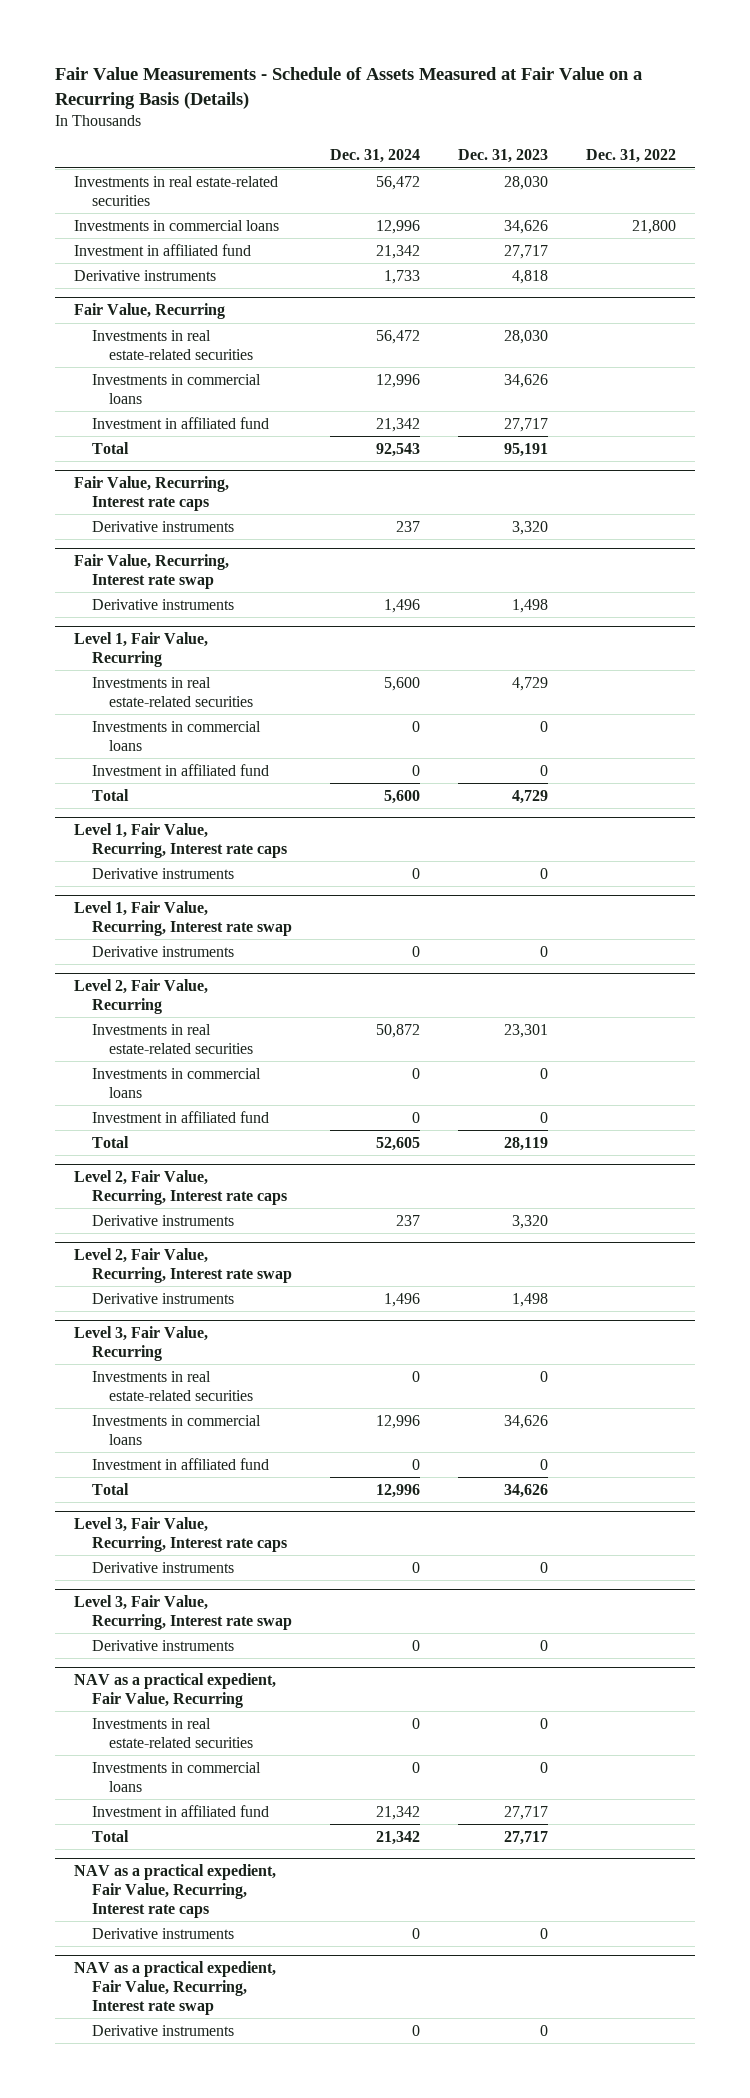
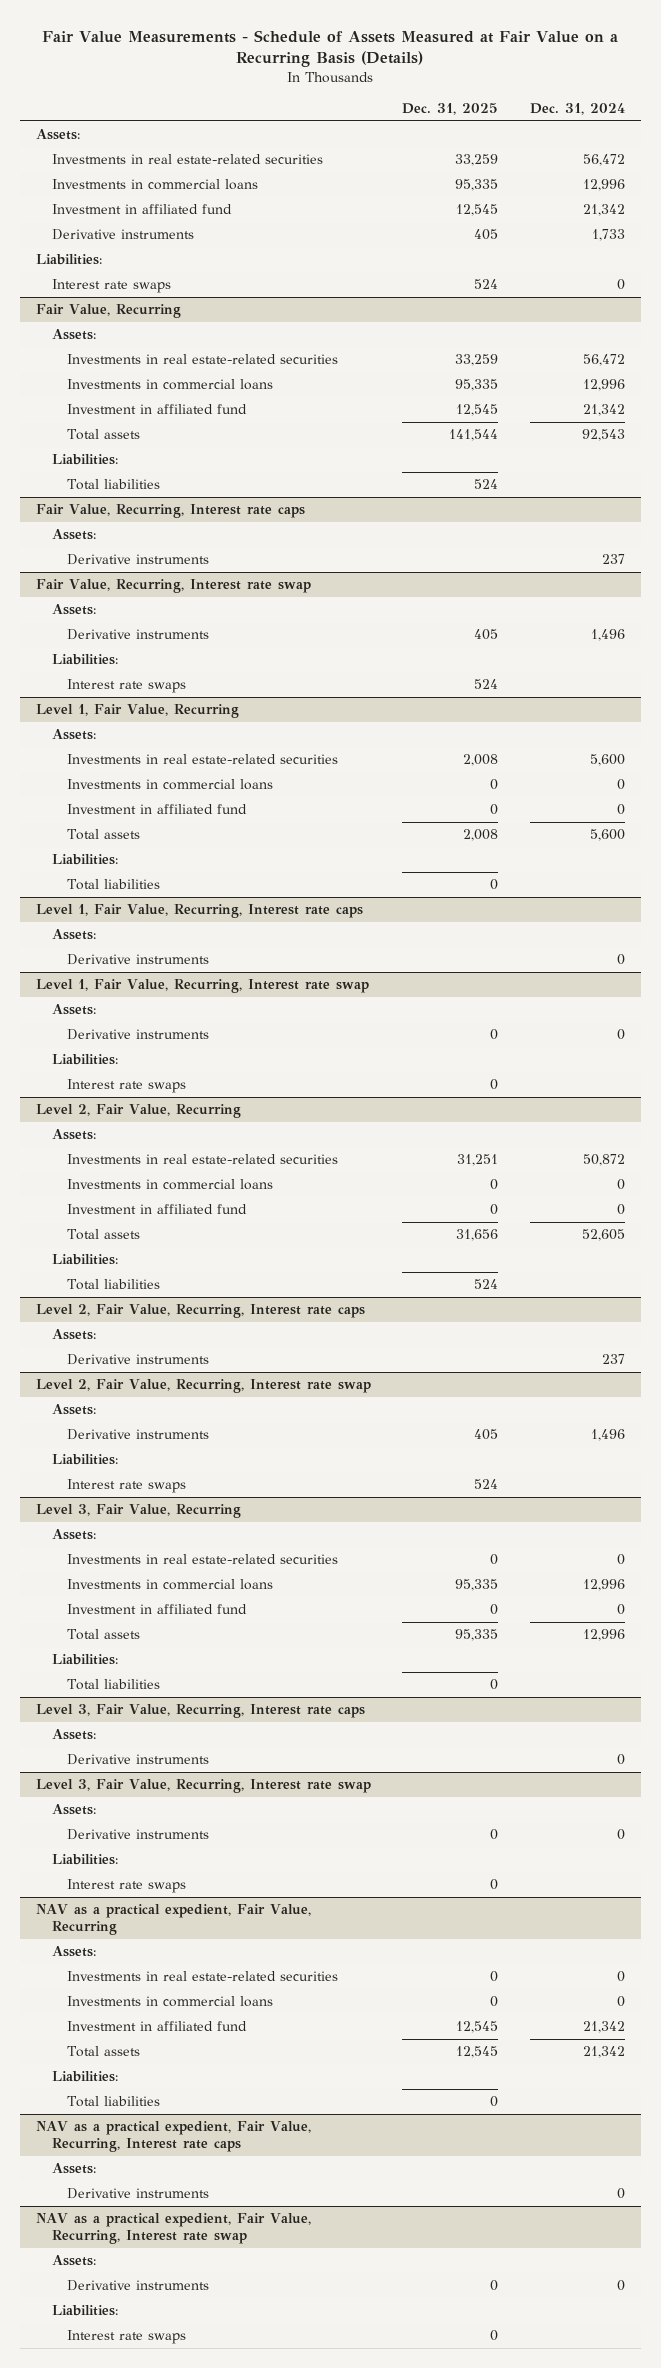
- | Dec. 31, 2024 | Dec. 31, 2023 | Dec. 31, 2022
+ | Dec. 31, 2025 | Dec. 31, 2024
+ Assets:
+ Liabilities:
+ Interest rate swaps | 524 | 0
@ Fair Value, Recurring
+ Assets:
- Total | 92,543 | 95,191 |
+ Total assets | 141,544 | 92,543
+ Liabilities:
+ Total liabilities | 524 |
@ Fair Value, Recurring, Interest rate caps
+ Assets:
@ Fair Value, Recurring, Interest rate swap
+ Assets:
+ Liabilities:
+ Interest rate swaps | 524 |
@ Level 1, Fair Value, Recurring
+ Assets:
- Total | 5,600 | 4,729 |
+ Total assets | 2,008 | 5,600
+ Liabilities:
+ Total liabilities | 0 |
@ Level 1, Fair Value, Recurring, Interest rate caps
+ Assets:
@ Level 1, Fair Value, Recurring, Interest rate swap
+ Assets:
+ Liabilities:
+ Interest rate swaps | 0 |
@ Level 2, Fair Value, Recurring
+ Assets:
- Total | 52,605 | 28,119 |
+ Total assets | 31,656 | 52,605
+ Liabilities:
+ Total liabilities | 524 |
@ Level 2, Fair Value, Recurring, Interest rate caps
+ Assets:
@ Level 2, Fair Value, Recurring, Interest rate swap
+ Assets:
+ Liabilities:
+ Interest rate swaps | 524 |
@ Level 3, Fair Value, Recurring
+ Assets:
- Total | 12,996 | 34,626 |
+ Total assets | 95,335 | 12,996
+ Liabilities:
+ Total liabilities | 0 |
@ Level 3, Fair Value, Recurring, Interest rate caps
+ Assets:
@ Level 3, Fair Value, Recurring, Interest rate swap
+ Assets:
+ Liabilities:
+ Interest rate swaps | 0 |
@ NAV as a practical expedient, Fair Value, Recurring
+ Assets:
- Total | 21,342 | 27,717 |
+ Total assets | 12,545 | 21,342
+ Liabilities:
+ Total liabilities | 0 |
@ NAV as a practical expedient, Fair Value, Recurring, Interest rate caps
+ Assets:
@ NAV as a practical expedient, Fair Value, Recurring, Interest rate swap
+ Assets:
+ Liabilities:
+ Interest rate swaps | 0 |

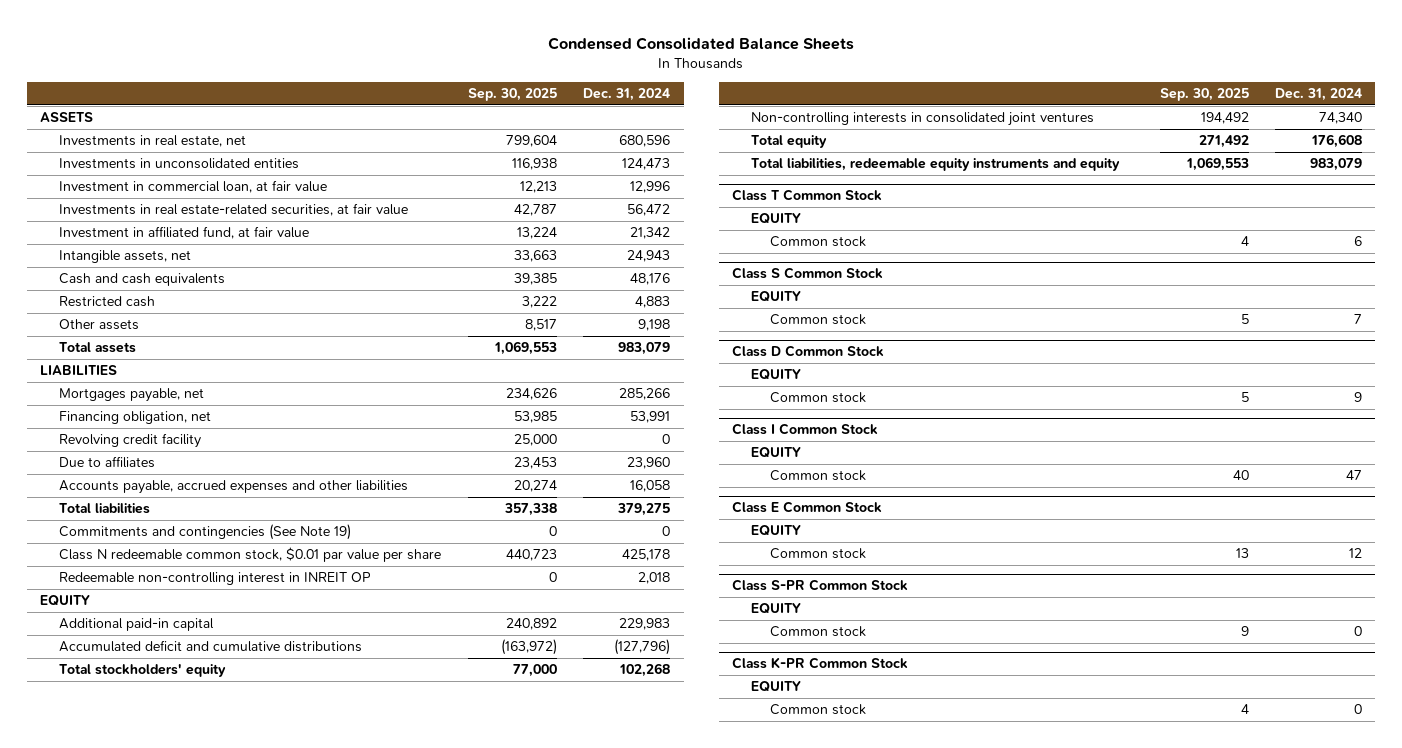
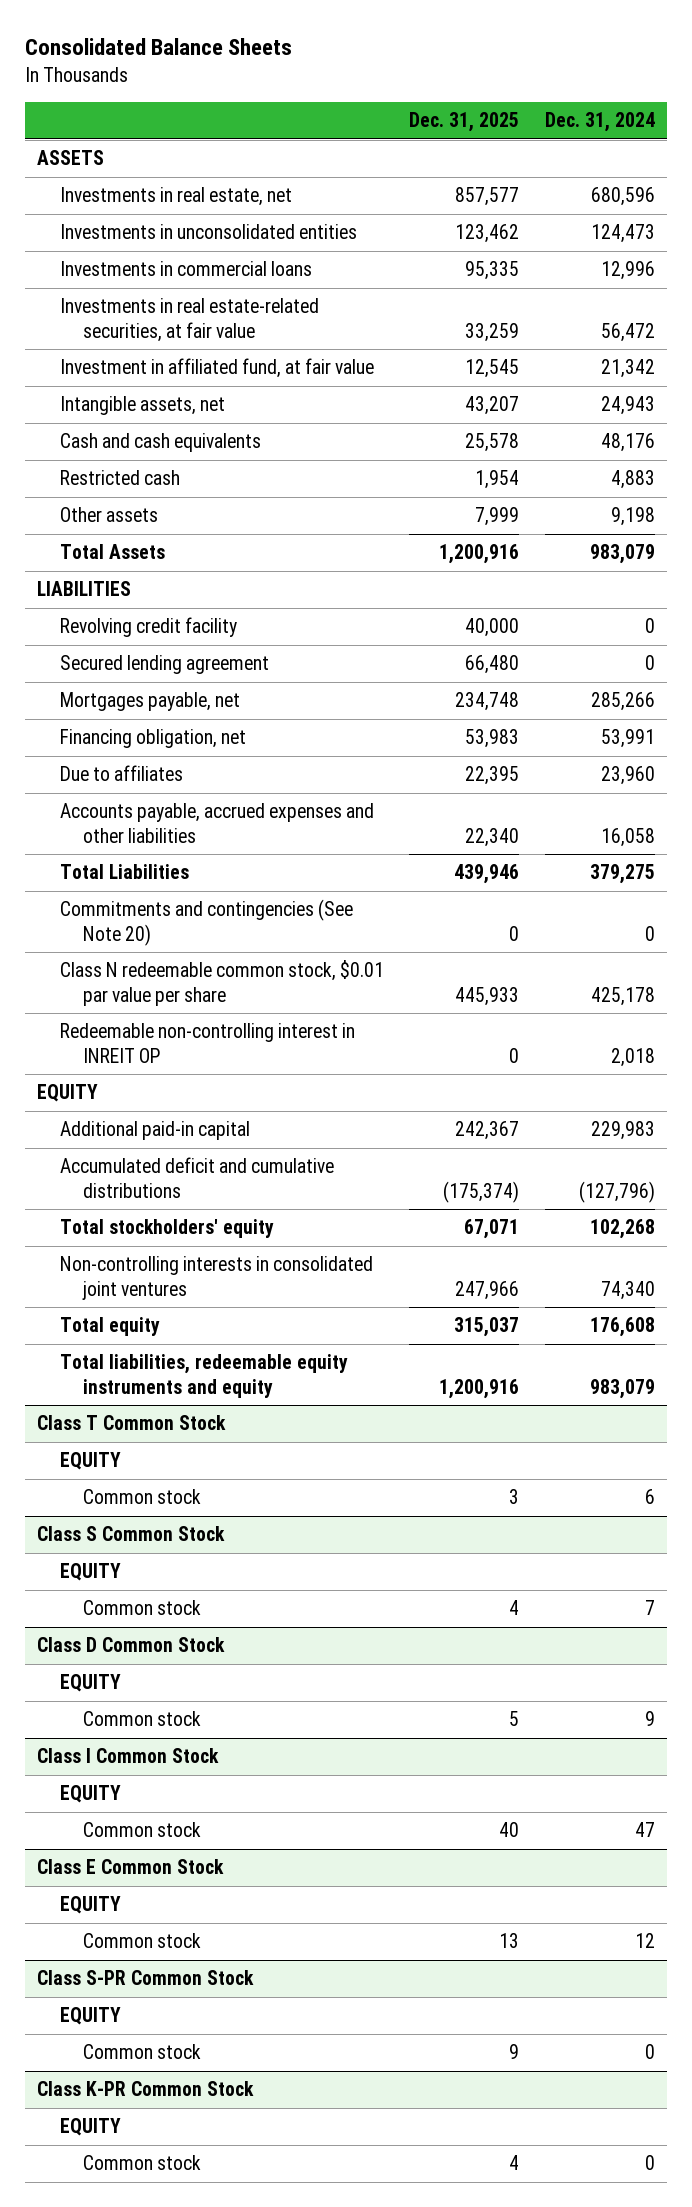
- Condensed Consolidated Balance Sheets
+ Consolidated Balance Sheets
- | Sep. 30, 2025 | Dec. 31, 2024
+ | Dec. 31, 2025 | Dec. 31, 2024
- Investment in commercial loan, at fair value | 12,213 | 12,996
+ Investments in commercial loans | 95,335 | 12,996
- Total assets | 1,069,553 | 983,079
+ Total Assets | 1,200,916 | 983,079
moved up: Revolving credit facility | 40,000 | 0
+ Secured lending agreement | 66,480 | 0
- Total liabilities | 357,338 | 379,275
- Commitments and contingencies (See Note 19) | 0 | 0
+ Total Liabilities | 439,946 | 379,275
+ Commitments and contingencies (See Note 20) | 0 | 0

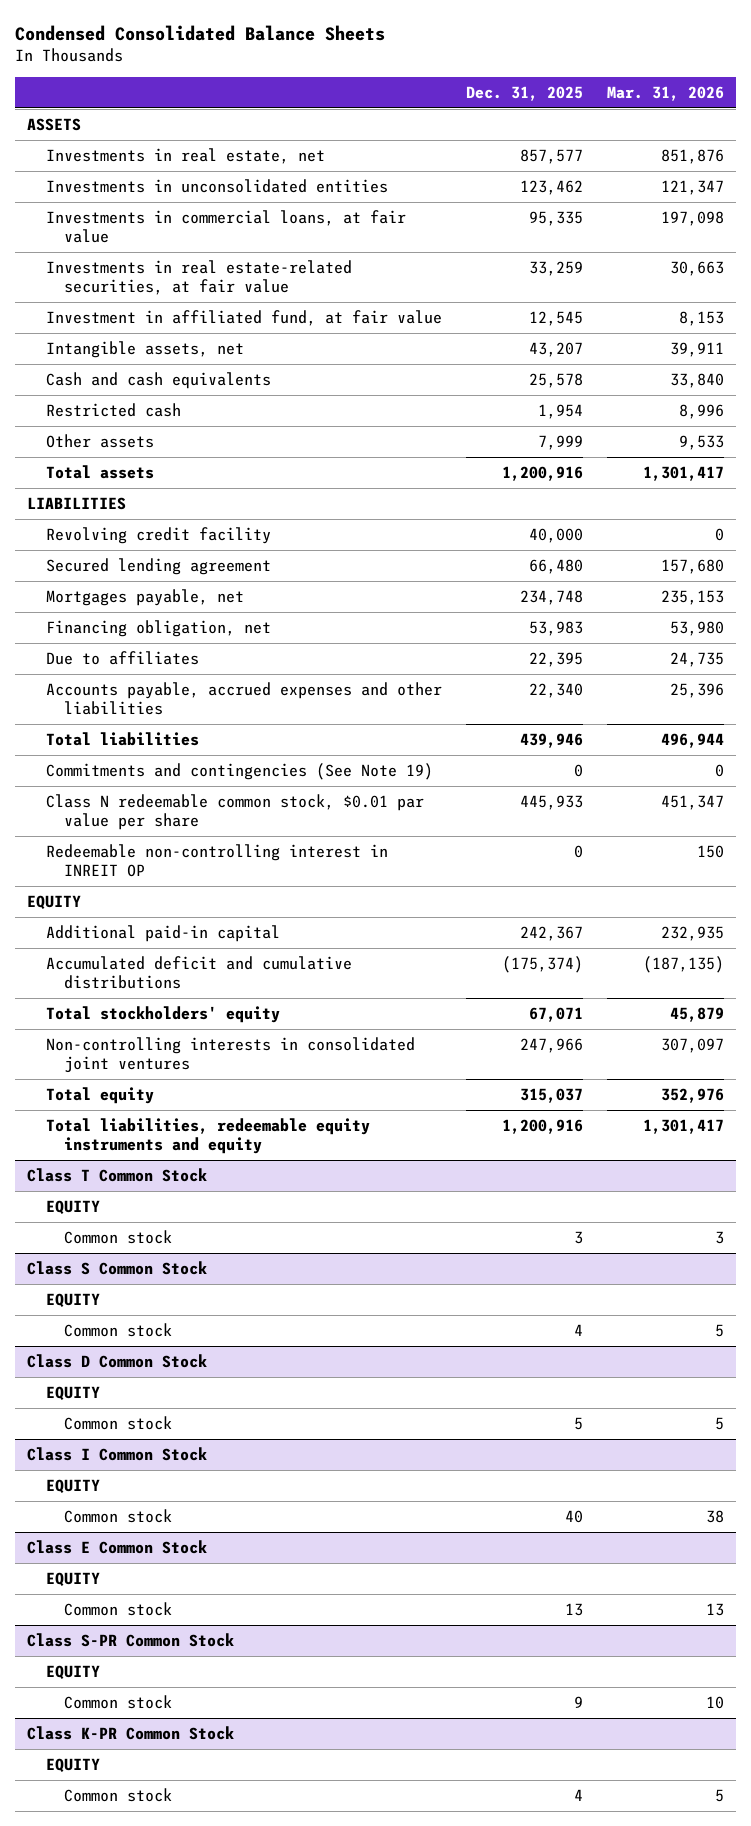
- Consolidated Balance Sheets
+ Condensed Consolidated Balance Sheets
- | Dec. 31, 2025 | Dec. 31, 2024
+ | Dec. 31, 2025 | Mar. 31, 2026
- Investments in commercial loans | 95,335 | 12,996
+ Investments in commercial loans, at fair value | 95,335 | 197,098
- Total Assets | 1,200,916 | 983,079
+ Total assets | 1,200,916 | 1,301,417
- Total Liabilities | 439,946 | 379,275
- Commitments and contingencies (See Note 20) | 0 | 0
+ Total liabilities | 439,946 | 496,944
+ Commitments and contingencies (See Note 19) | 0 | 0

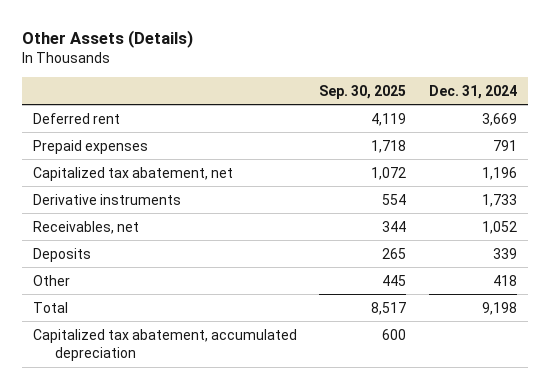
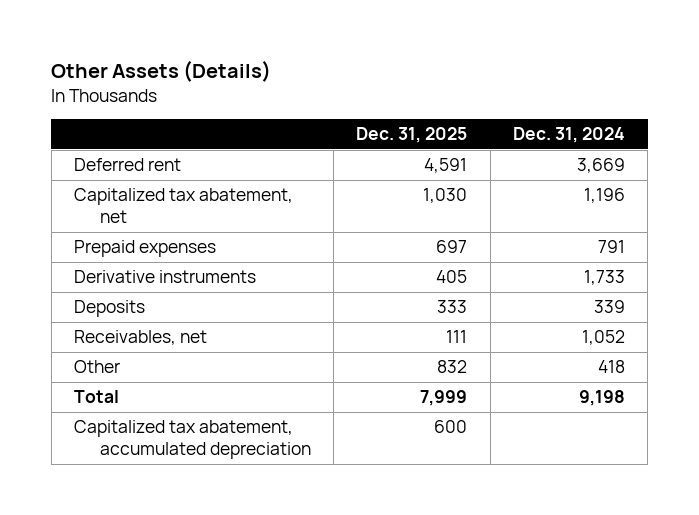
- | Sep. 30, 2025 | Dec. 31, 2024
+ | Dec. 31, 2025 | Dec. 31, 2024
moved down: Prepaid expenses | 697 | 791
moved down: Receivables, net | 111 | 1,052

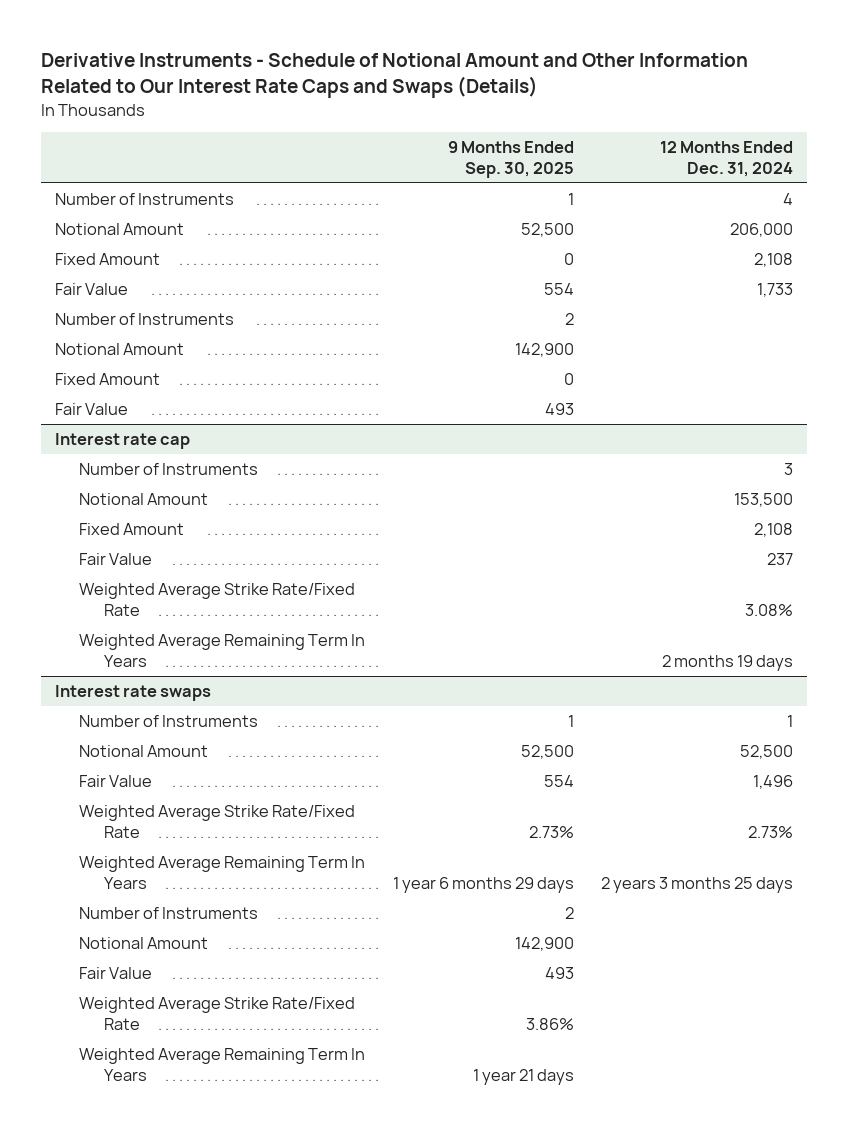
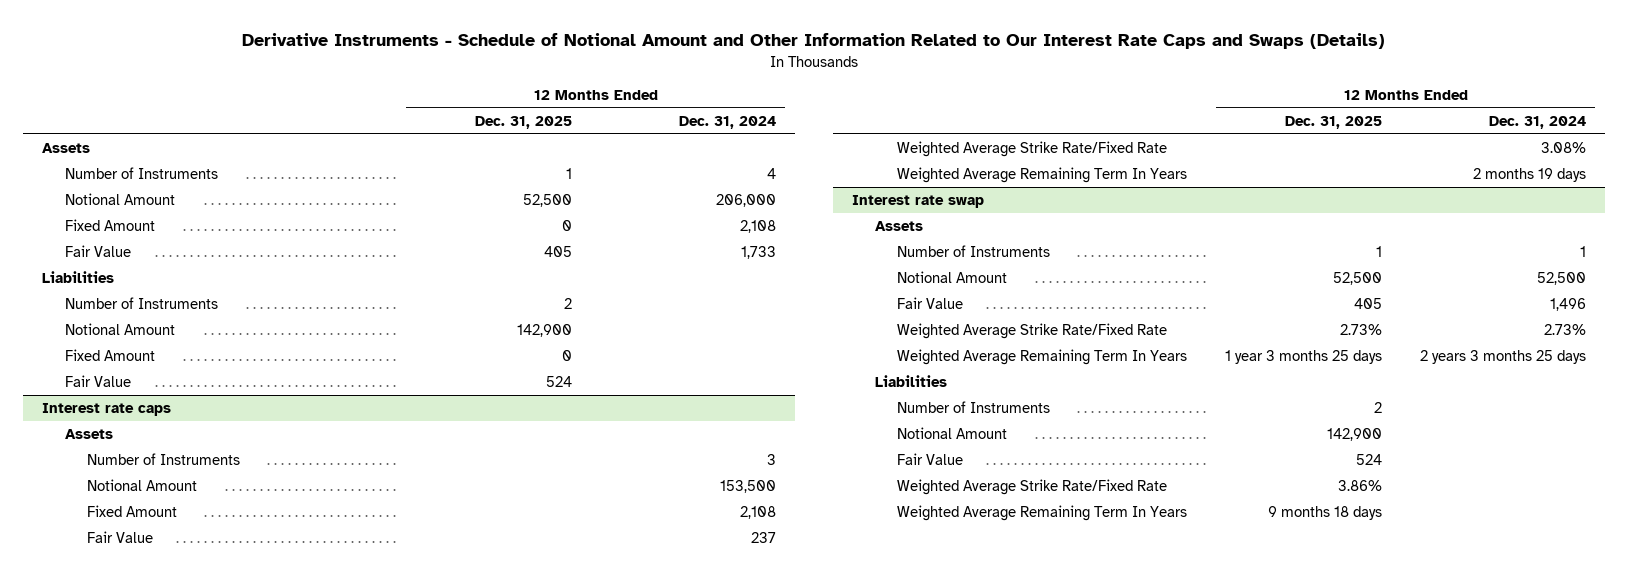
- | 9 Months Ended Sep. 30, 2025 | 12 Months Ended Dec. 31, 2024
+ | 12 Months Ended Dec. 31, 2025 | 12 Months Ended Dec. 31, 2024
+ Assets
+ Liabilities
- Interest rate cap
+ Interest rate caps
+ Assets
- Interest rate swaps
+ Interest rate swap
+ Assets
+ Liabilities

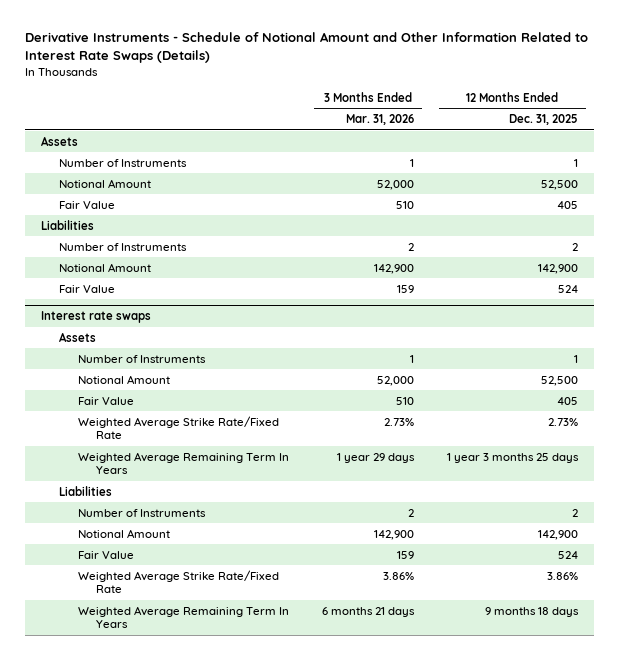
- Derivative Instruments - Schedule of Notional Amount and Other Information Related to Our Interest Rate Caps and Swaps (Details)
+ Derivative Instruments - Schedule of Notional Amount and Other Information Related to Interest Rate Swaps (Details)
- | 12 Months Ended Dec. 31, 2025 | 12 Months Ended Dec. 31, 2024
+ | 3 Months Ended Mar. 31, 2026 | 12 Months Ended Dec. 31, 2025
- Fixed Amount | 0 | 2,108
- Fixed Amount | 0 |
- Interest rate caps
- Assets
- Number of Instruments | | 3
- Notional Amount | | 153,500
- Fixed Amount | | 2,108
- Fair Value | | 237
- Weighted Average Strike Rate/Fixed Rate | | 3.08%
- Weighted Average Remaining Term In Years | | 2 months 19 days
- Interest rate swap
+ Interest rate swaps

